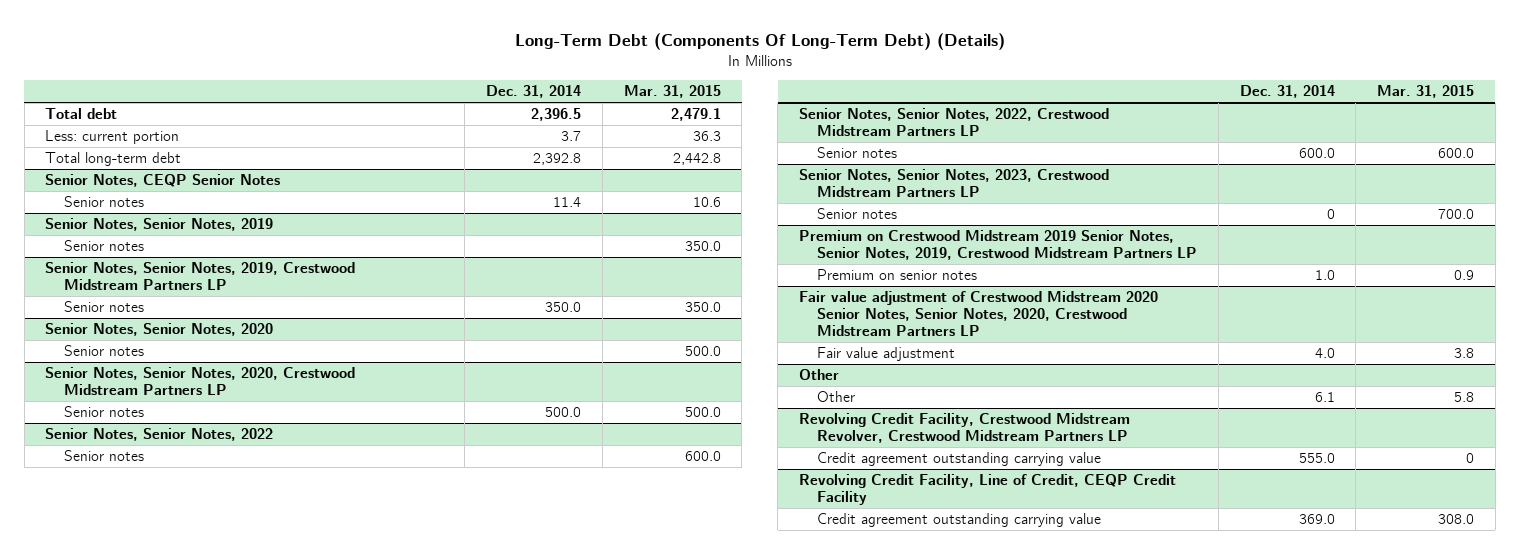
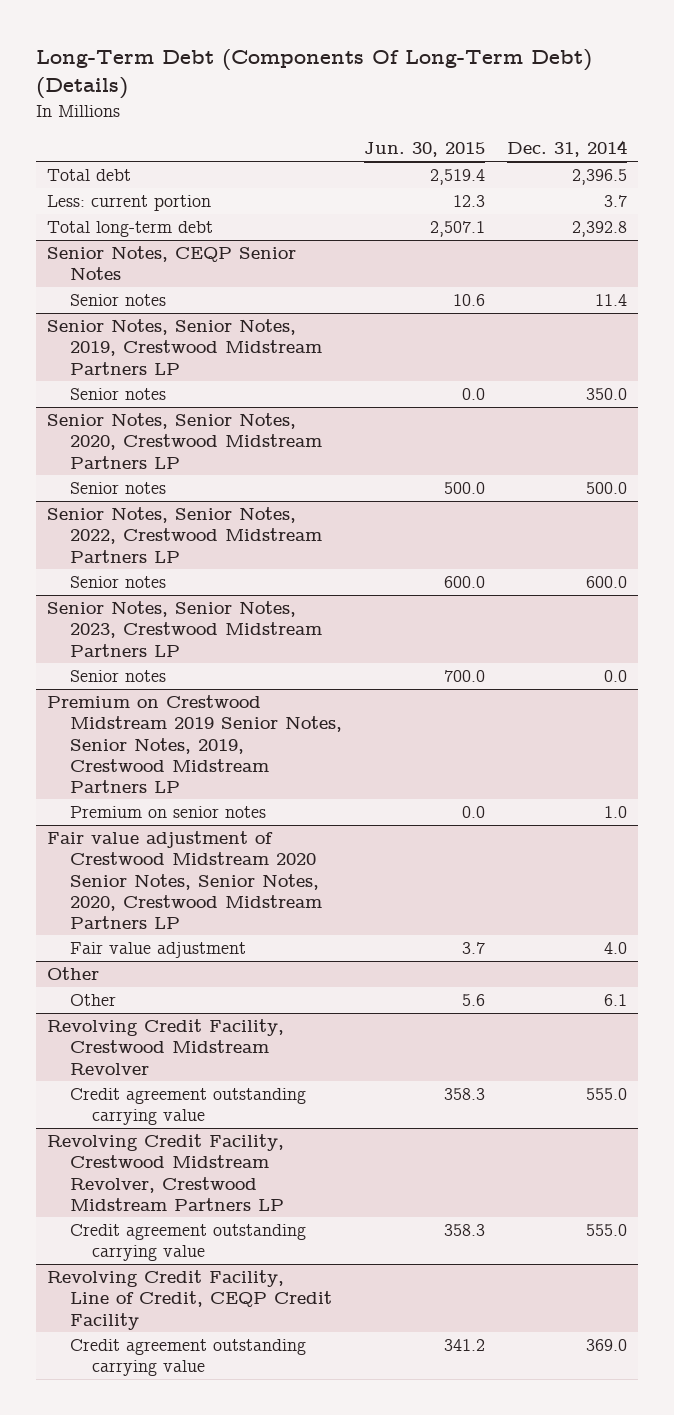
- | Dec. 31, 2014 | Mar. 31, 2015
+ | Jun. 30, 2015 | Dec. 31, 2014
- Senior Notes, Senior Notes, 2019
- Senior notes | | 350.0
- Senior Notes, Senior Notes, 2020
- Senior notes | | 500.0
- Senior Notes, Senior Notes, 2022
- Senior notes | | 600.0
@ Senior Notes, Senior Notes, 2023, Crestwood Midstream Partners LP
- Senior notes | 0 | 700.0
+ Senior notes | 700.0 | 0.0
+ Revolving Credit Facility, Crestwood Midstream Revolver
+ Credit agreement outstanding carrying value | 358.3 | 555.0

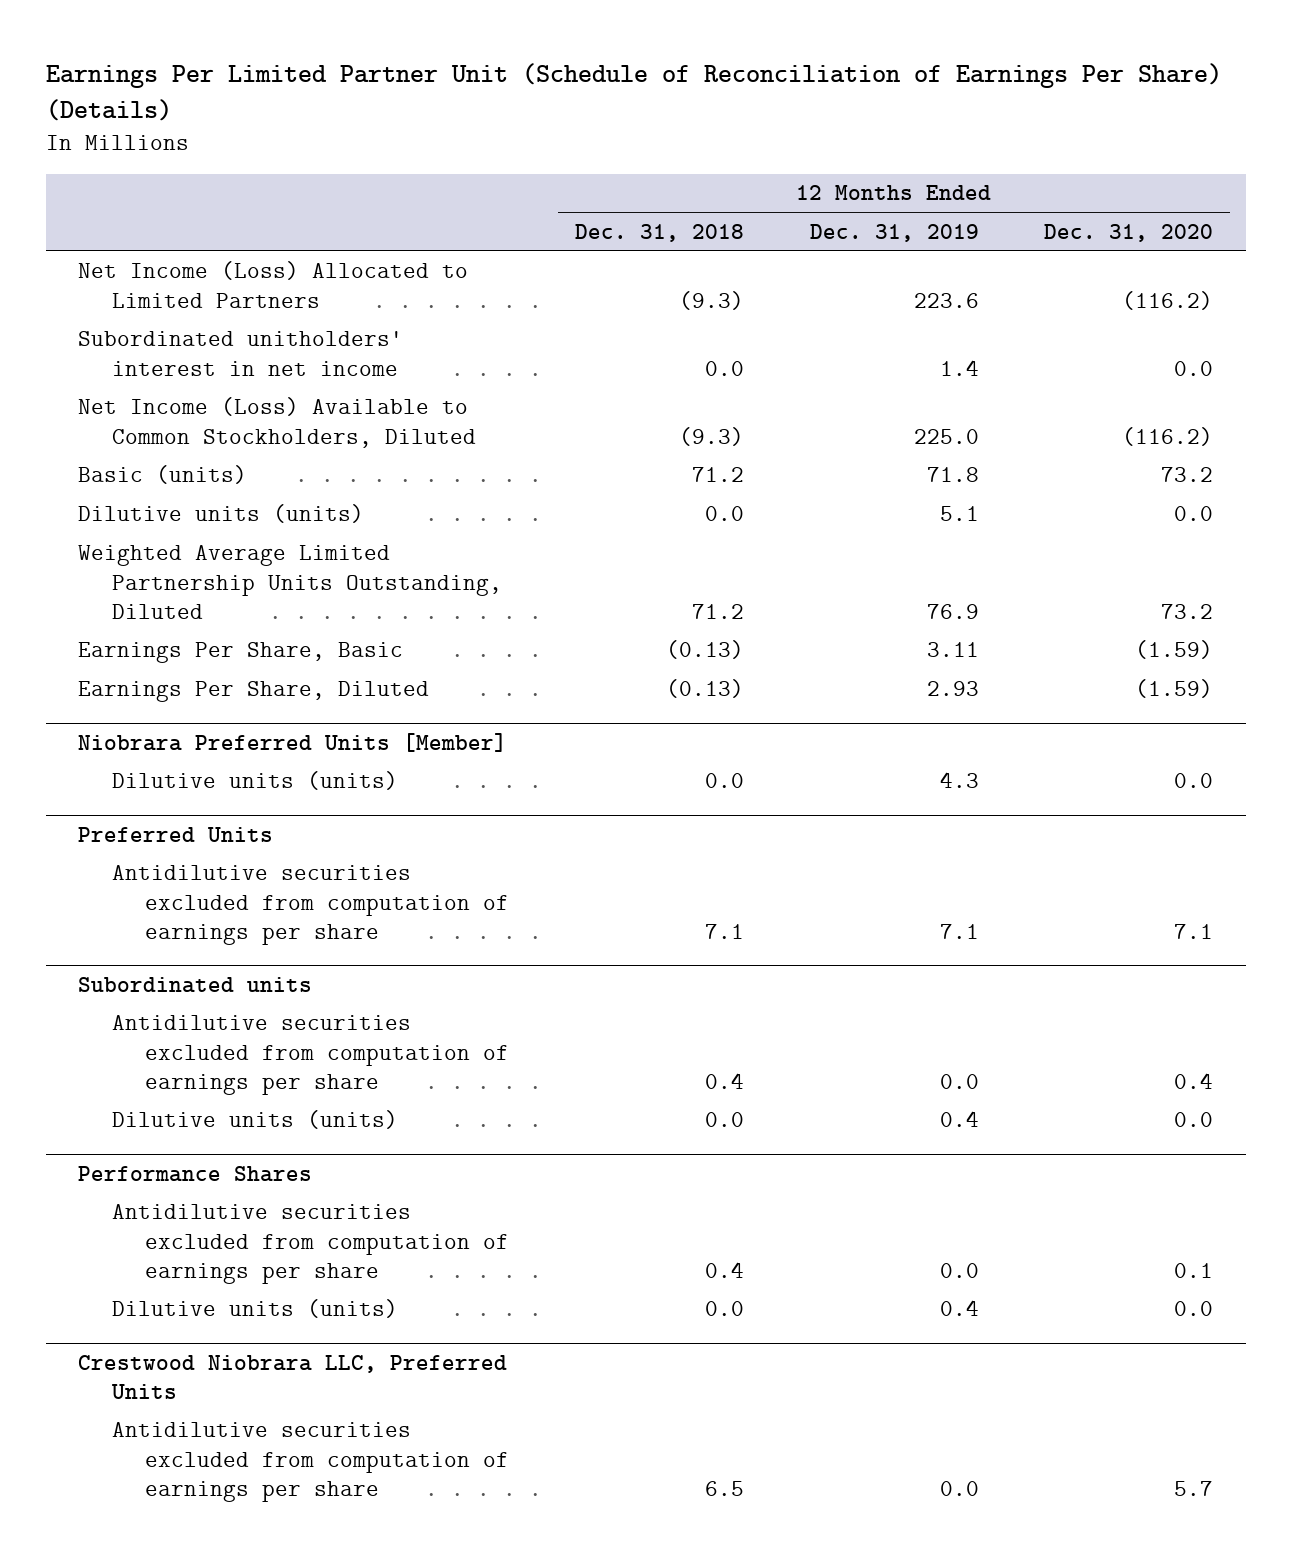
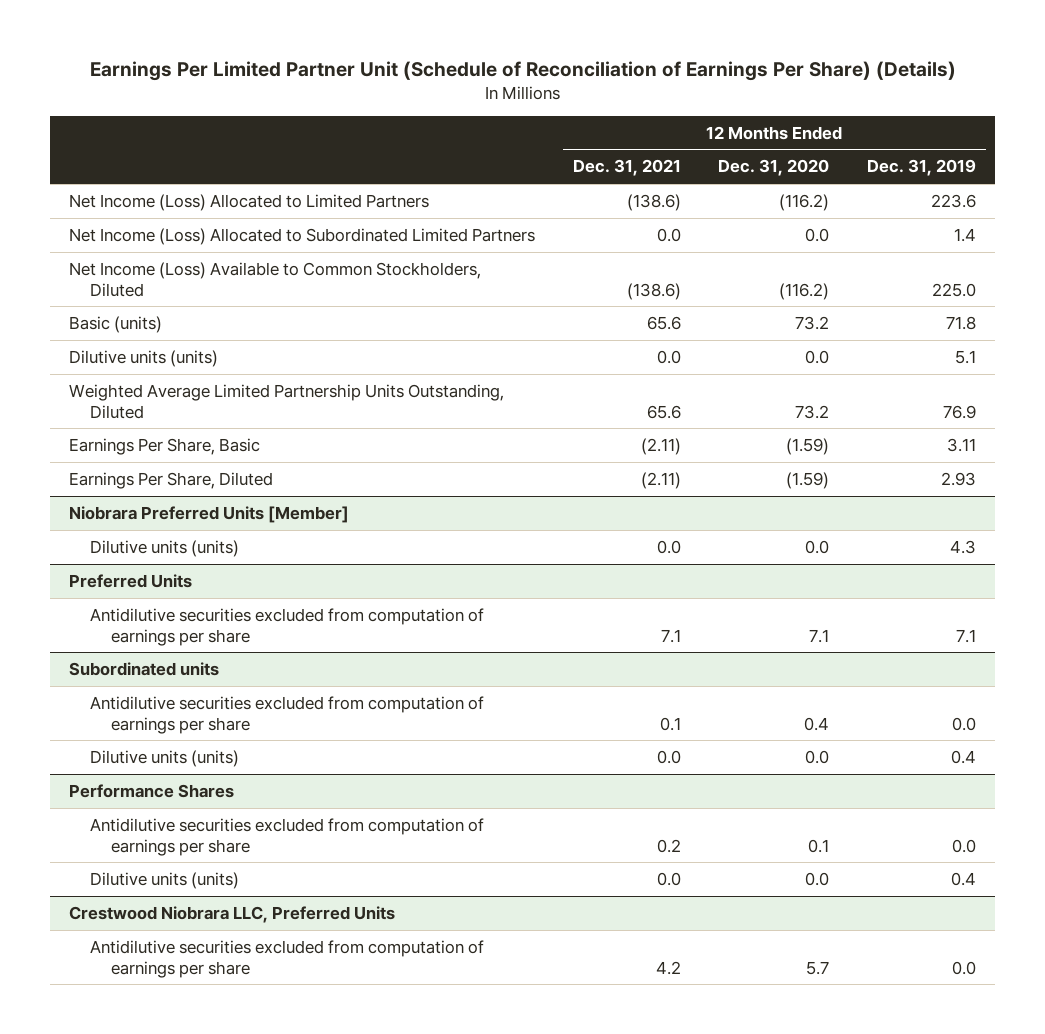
- | 12 Months Ended Dec. 31, 2018 | 12 Months Ended Dec. 31, 2019 | 12 Months Ended Dec. 31, 2020
+ | 12 Months Ended Dec. 31, 2021 | 12 Months Ended Dec. 31, 2020 | 12 Months Ended Dec. 31, 2019
- Subordinated unitholders' interest in net income | 0.0 | 1.4 | 0.0
+ Net Income (Loss) Allocated to Subordinated Limited Partners | 0.0 | 0.0 | 1.4

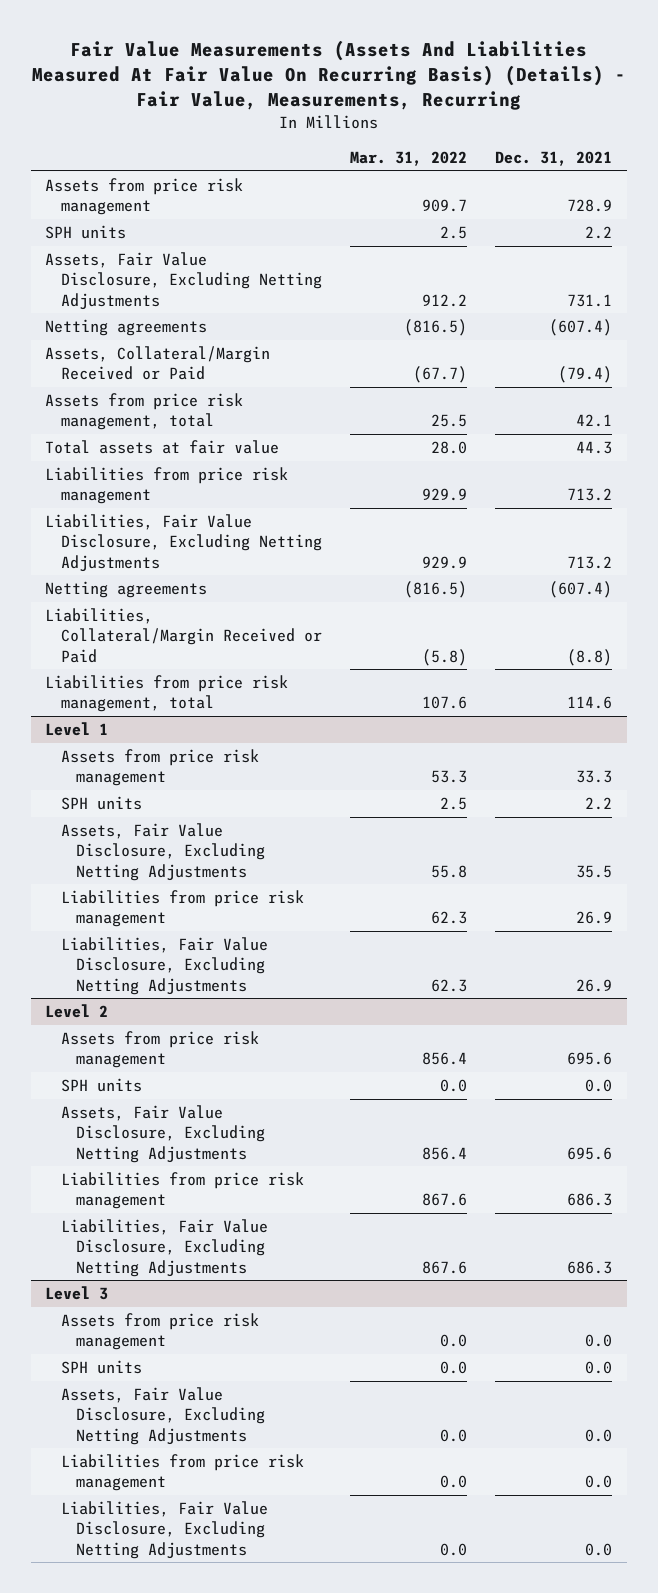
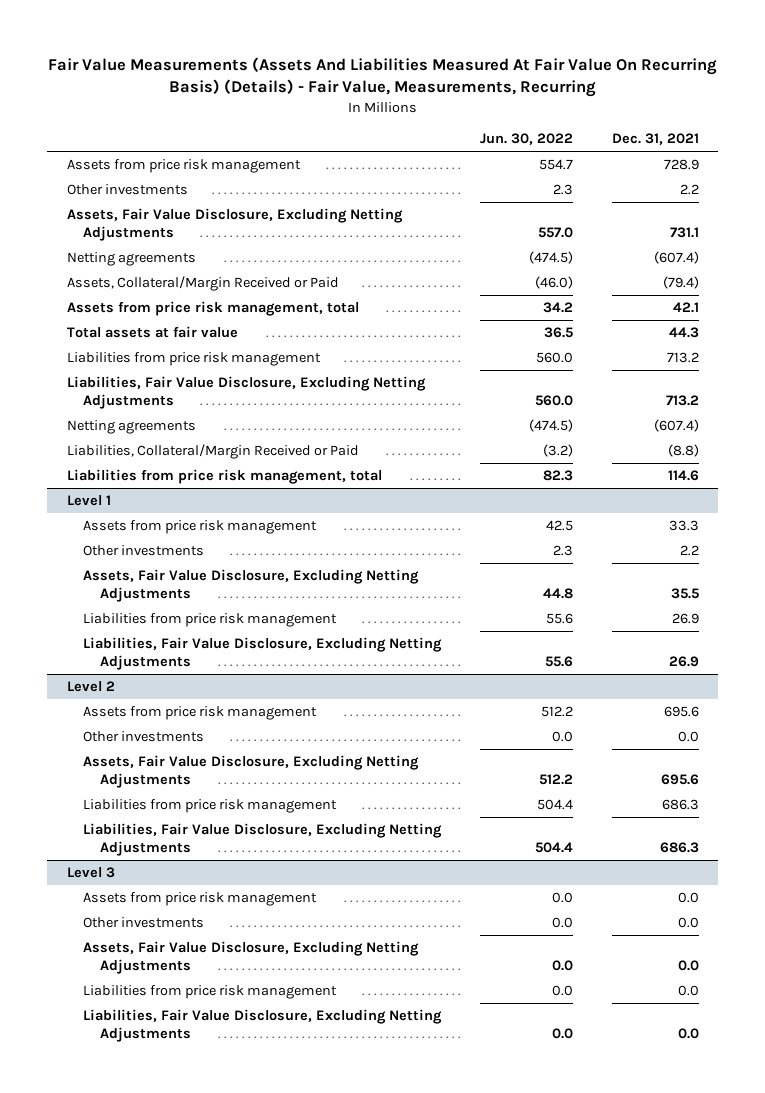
- | Mar. 31, 2022 | Dec. 31, 2021
+ | Jun. 30, 2022 | Dec. 31, 2021
- SPH units | 2.5 | 2.2
+ Other investments | 2.3 | 2.2
@ Level 1
- SPH units | 2.5 | 2.2
+ Other investments | 2.3 | 2.2
@ Level 2
- SPH units | 0.0 | 0.0
+ Other investments | 0.0 | 0.0
@ Level 3
- SPH units | 0.0 | 0.0
+ Other investments | 0.0 | 0.0

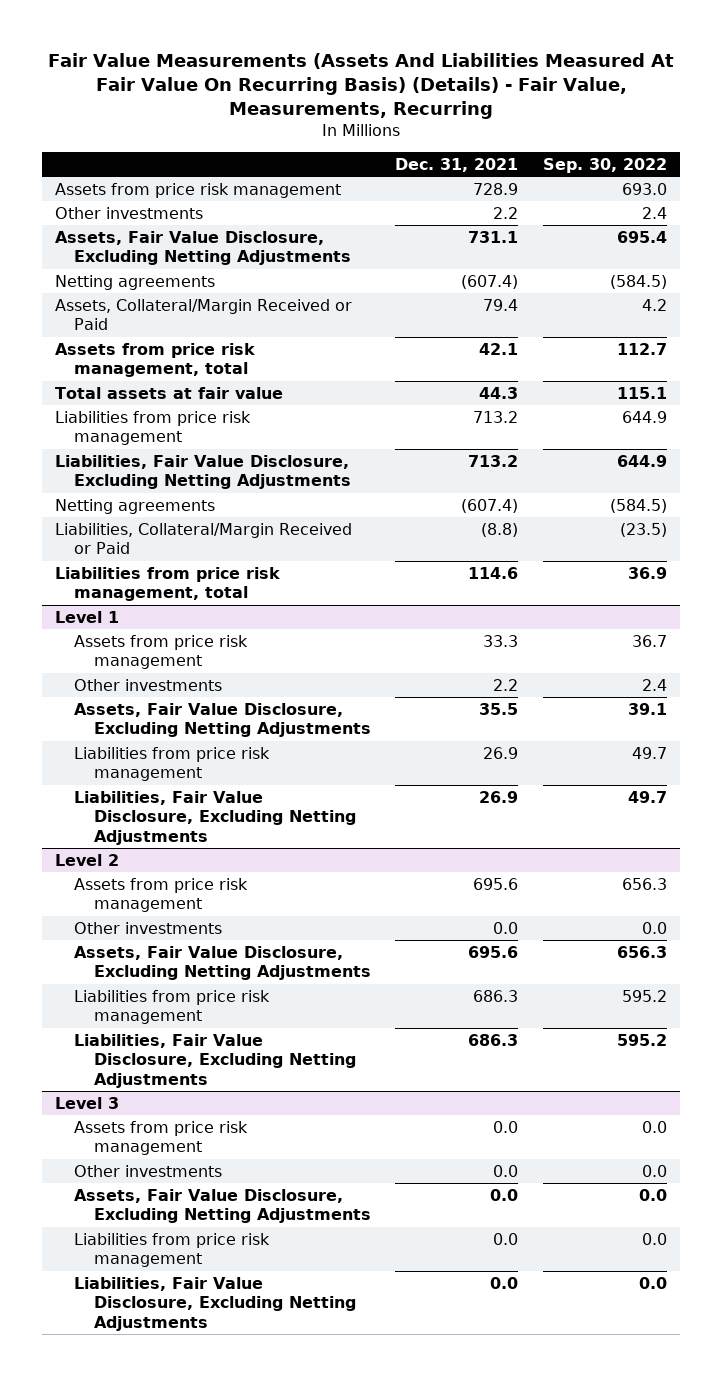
- | Jun. 30, 2022 | Dec. 31, 2021
+ | Dec. 31, 2021 | Sep. 30, 2022
- Assets, Collateral/Margin Received or Paid | (46.0) | (79.4)
+ Assets, Collateral/Margin Received or Paid | 79.4 | 4.2

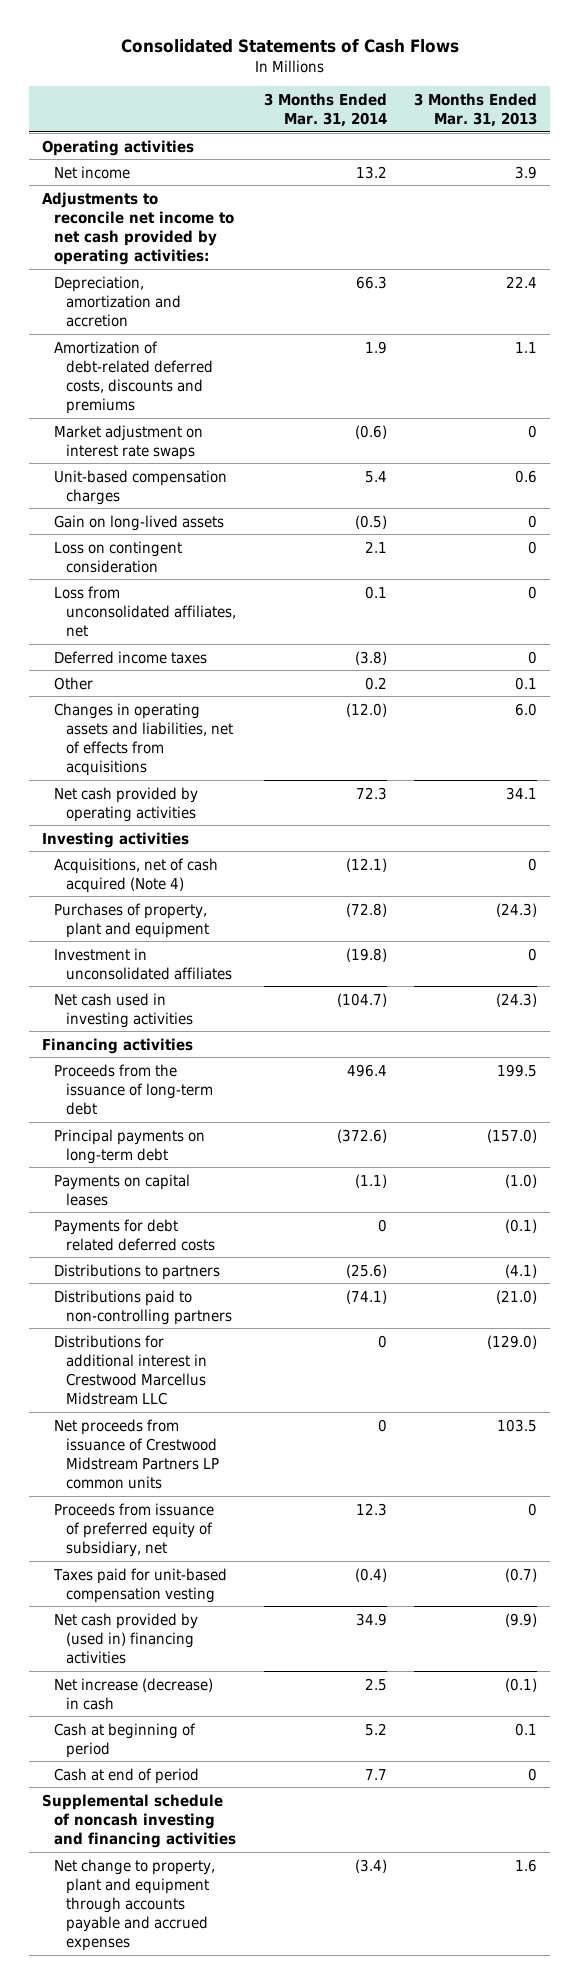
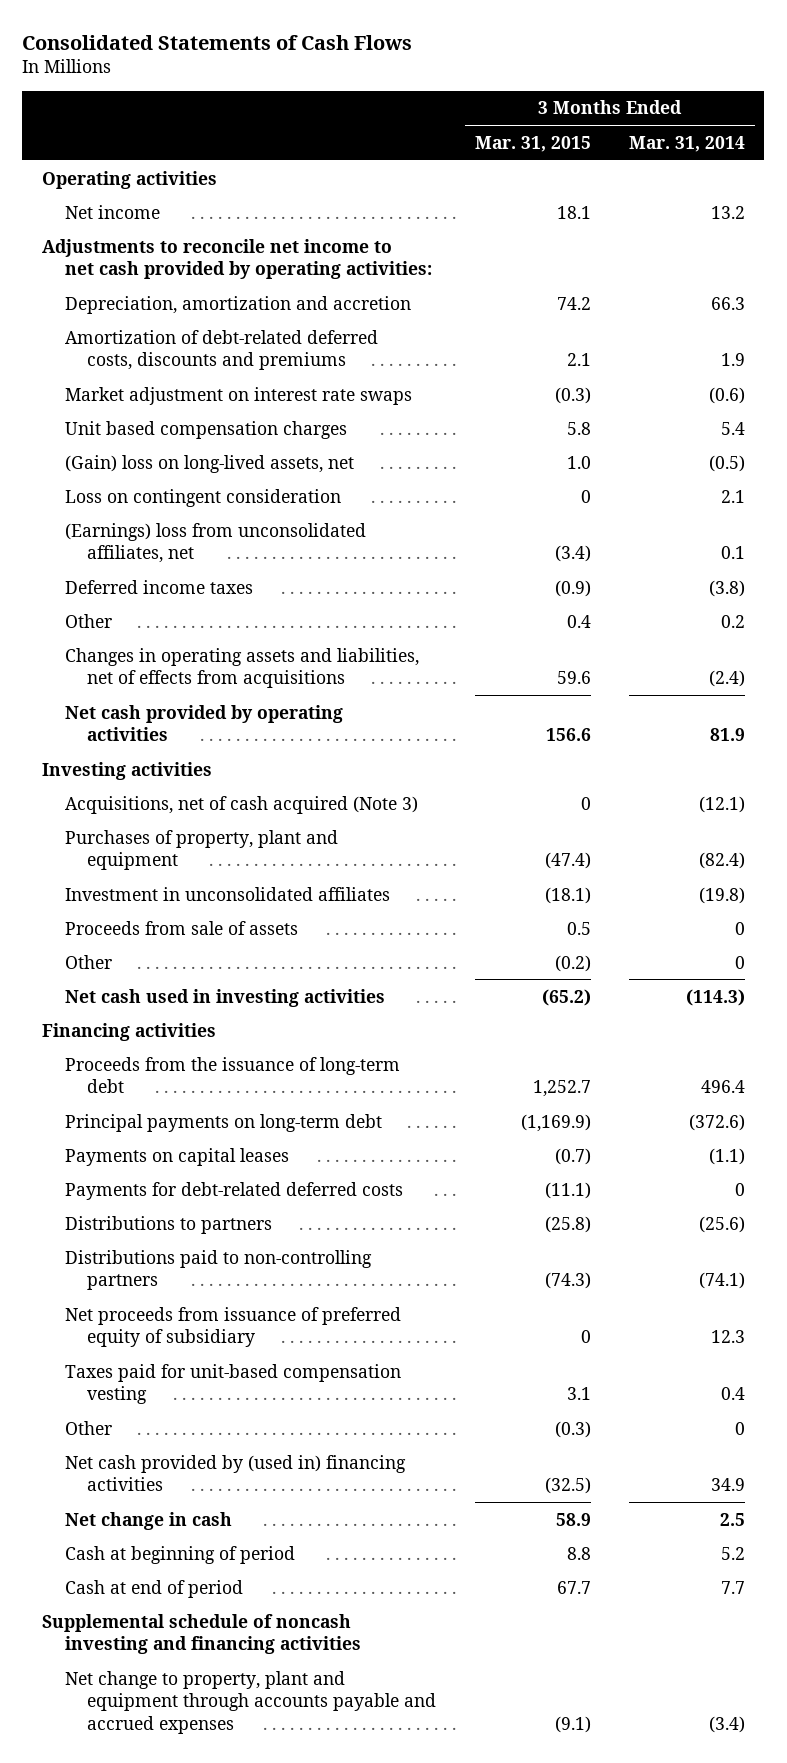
- | 3 Months Ended Mar. 31, 2014 | 3 Months Ended Mar. 31, 2013
+ | 3 Months Ended Mar. 31, 2015 | 3 Months Ended Mar. 31, 2014
- Unit-based compensation charges | 5.4 | 0.6
- Gain on long-lived assets | (0.5) | 0
+ Unit based compensation charges | 5.8 | 5.4
+ (Gain) loss on long-lived assets, net | 1.0 | (0.5)
- Loss from unconsolidated affiliates, net | 0.1 | 0
+ (Earnings) loss from unconsolidated affiliates, net | (3.4) | 0.1
- Changes in operating assets and liabilities, net of effects from acquisitions | (12.0) | 6.0
- Net cash provided by operating activities | 72.3 | 34.1
+ Changes in operating assets and liabilities, net of effects from acquisitions | 59.6 | (2.4)
+ Net cash provided by operating activities | 156.6 | 81.9
- Acquisitions, net of cash acquired (Note 4) | (12.1) | 0
- Purchases of property, plant and equipment | (72.8) | (24.3)
+ Acquisitions, net of cash acquired (Note 3) | 0 | (12.1)
+ Purchases of property, plant and equipment | (47.4) | (82.4)
- Net cash used in investing activities | (104.7) | (24.3)
+ Proceeds from sale of assets | 0.5 | 0
+ Other | (0.2) | 0
+ Net cash used in investing activities | (65.2) | (114.3)
- Payments for debt related deferred costs | 0 | (0.1)
+ Payments for debt-related deferred costs | (11.1) | 0
- Distributions for additional interest in Crestwood Marcellus Midstream LLC | 0 | (129.0)
- Net proceeds from issuance of Crestwood Midstream Partners LP common units | 0 | 103.5
- Proceeds from issuance of preferred equity of subsidiary, net | 12.3 | 0
- Taxes paid for unit-based compensation vesting | (0.4) | (0.7)
+ Net proceeds from issuance of preferred equity of subsidiary | 0 | 12.3
+ Taxes paid for unit-based compensation vesting | 3.1 | 0.4
+ Other | (0.3) | 0
- Net increase (decrease) in cash | 2.5 | (0.1)
+ Net change in cash | 58.9 | 2.5

